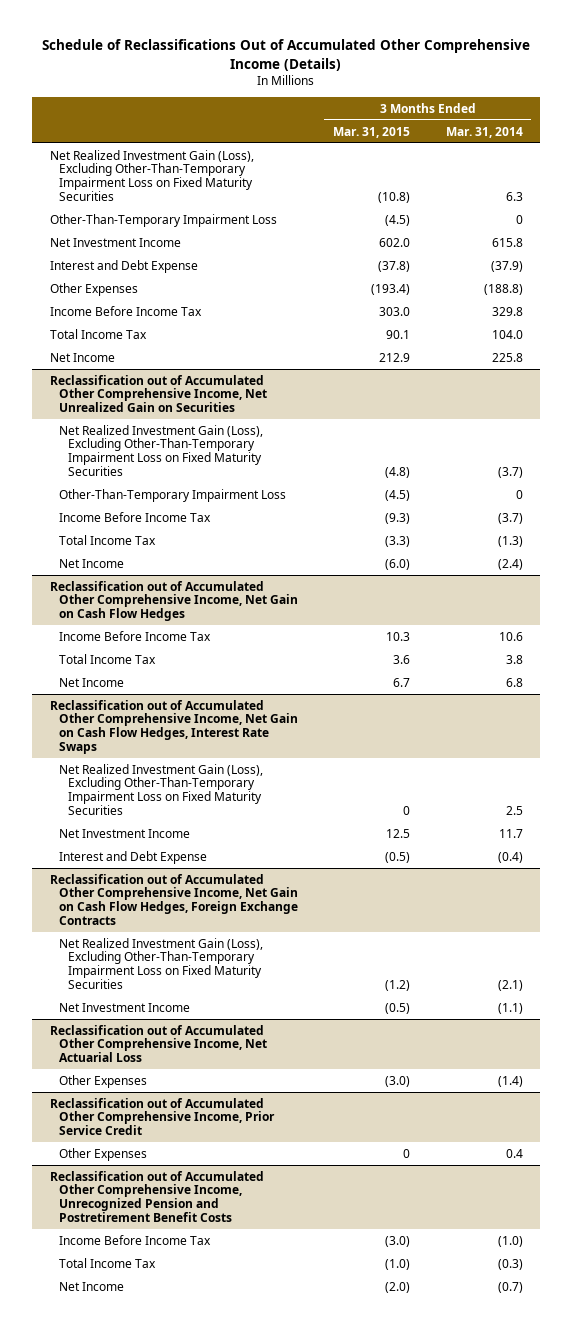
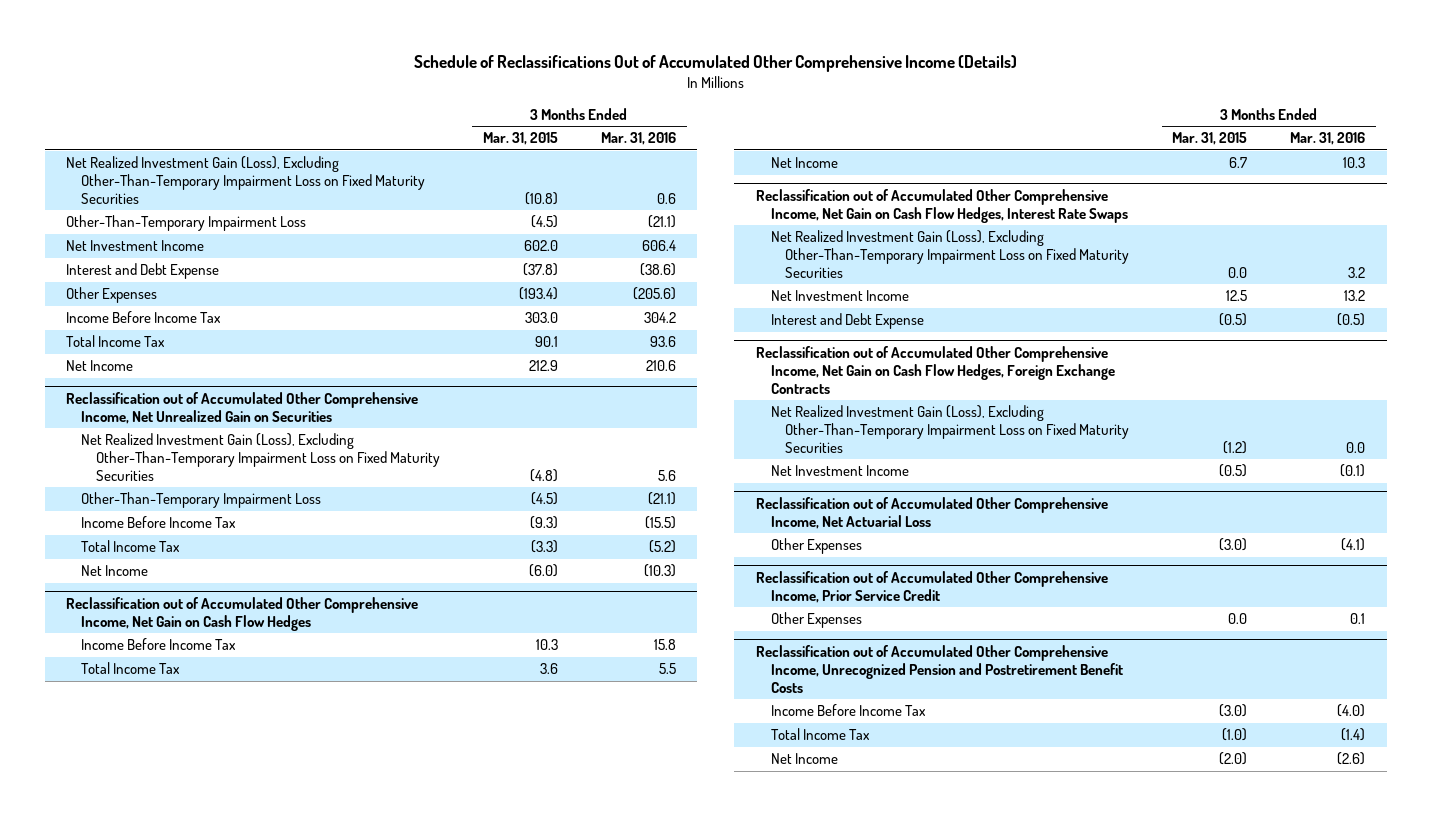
- | 3 Months Ended Mar. 31, 2015 | 3 Months Ended Mar. 31, 2014
+ | 3 Months Ended Mar. 31, 2015 | 3 Months Ended Mar. 31, 2016
@ Reclassification out of Accumulated Other Comprehensive Income, Net Gain on Cash Flow Hedges, Interest Rate Swaps
- Net Realized Investment Gain (Loss), Excluding Other-Than-Temporary Impairment Loss on Fixed Maturity Securities | 0 | 2.5
+ Net Realized Investment Gain (Loss), Excluding Other-Than-Temporary Impairment Loss on Fixed Maturity Securities | 0.0 | 3.2
@ Reclassification out of Accumulated Other Comprehensive Income, Prior Service Credit
- Other Expenses | 0 | 0.4
+ Other Expenses | 0.0 | 0.1

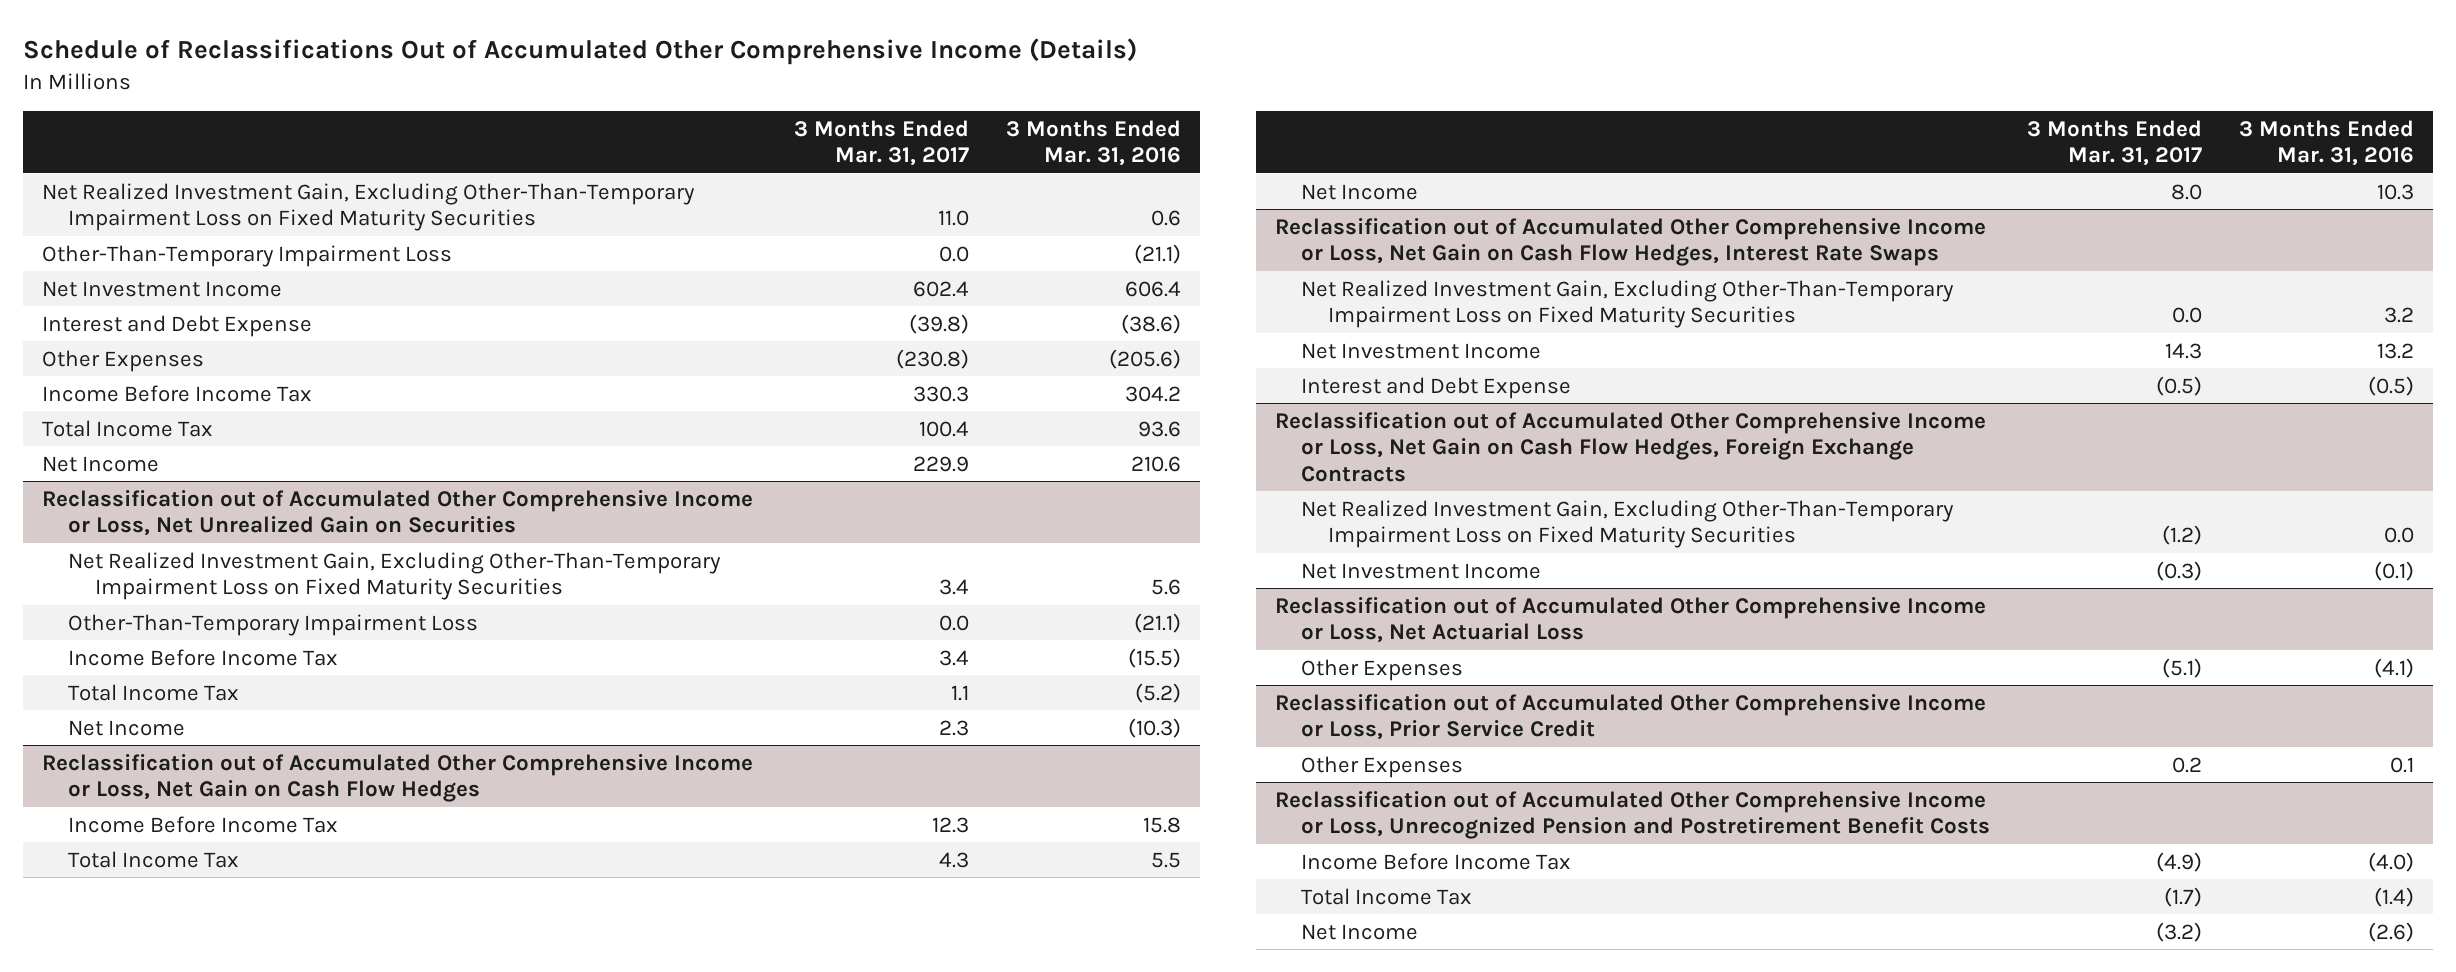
- | 3 Months Ended Mar. 31, 2015 | 3 Months Ended Mar. 31, 2016
+ | 3 Months Ended Mar. 31, 2017 | 3 Months Ended Mar. 31, 2016
- Net Realized Investment Gain (Loss), Excluding Other-Than-Temporary Impairment Loss on Fixed Maturity Securities | (10.8) | 0.6
+ Net Realized Investment Gain, Excluding Other-Than-Temporary Impairment Loss on Fixed Maturity Securities | 11.0 | 0.6
- Reclassification out of Accumulated Other Comprehensive Income, Net Unrealized Gain on Securities
- Net Realized Investment Gain (Loss), Excluding Other-Than-Temporary Impairment Loss on Fixed Maturity Securities | (4.8) | 5.6
+ Reclassification out of Accumulated Other Comprehensive Income or Loss, Net Unrealized Gain on Securities
+ Net Realized Investment Gain, Excluding Other-Than-Temporary Impairment Loss on Fixed Maturity Securities | 3.4 | 5.6
- Reclassification out of Accumulated Other Comprehensive Income, Net Gain on Cash Flow Hedges
+ Reclassification out of Accumulated Other Comprehensive Income or Loss, Net Gain on Cash Flow Hedges
- Reclassification out of Accumulated Other Comprehensive Income, Net Gain on Cash Flow Hedges, Interest Rate Swaps
- Net Realized Investment Gain (Loss), Excluding Other-Than-Temporary Impairment Loss on Fixed Maturity Securities | 0.0 | 3.2
+ Reclassification out of Accumulated Other Comprehensive Income or Loss, Net Gain on Cash Flow Hedges, Interest Rate Swaps
+ Net Realized Investment Gain, Excluding Other-Than-Temporary Impairment Loss on Fixed Maturity Securities | 0.0 | 3.2
- Reclassification out of Accumulated Other Comprehensive Income, Net Gain on Cash Flow Hedges, Foreign Exchange Contracts
- Net Realized Investment Gain (Loss), Excluding Other-Than-Temporary Impairment Loss on Fixed Maturity Securities | (1.2) | 0.0
+ Reclassification out of Accumulated Other Comprehensive Income or Loss, Net Gain on Cash Flow Hedges, Foreign Exchange Contracts
+ Net Realized Investment Gain, Excluding Other-Than-Temporary Impairment Loss on Fixed Maturity Securities | (1.2) | 0.0
- Reclassification out of Accumulated Other Comprehensive Income, Net Actuarial Loss
+ Reclassification out of Accumulated Other Comprehensive Income or Loss, Net Actuarial Loss
- Reclassification out of Accumulated Other Comprehensive Income, Prior Service Credit
+ Reclassification out of Accumulated Other Comprehensive Income or Loss, Prior Service Credit
- Reclassification out of Accumulated Other Comprehensive Income, Unrecognized Pension and Postretirement Benefit Costs
+ Reclassification out of Accumulated Other Comprehensive Income or Loss, Unrecognized Pension and Postretirement Benefit Costs

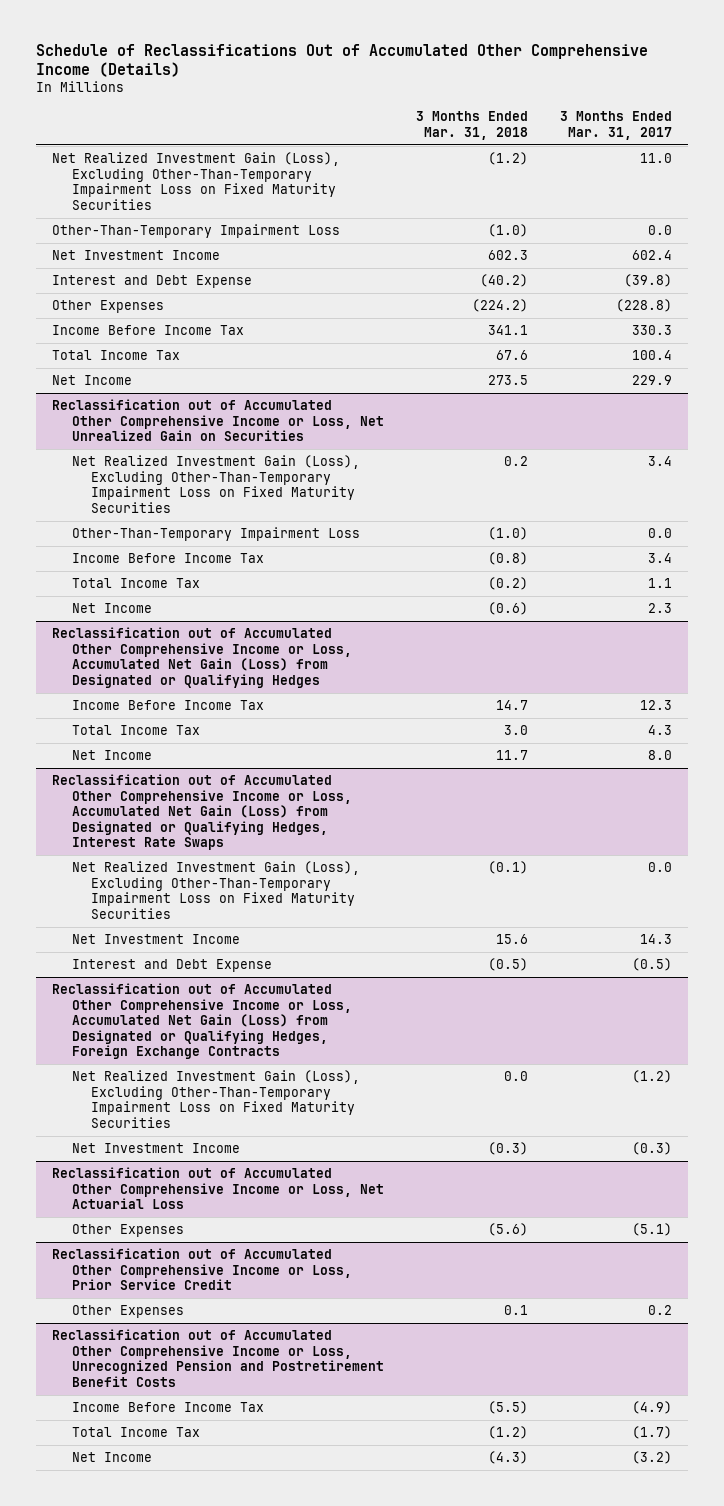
- | 3 Months Ended Mar. 31, 2017 | 3 Months Ended Mar. 31, 2016
+ | 3 Months Ended Mar. 31, 2018 | 3 Months Ended Mar. 31, 2017
- Net Realized Investment Gain, Excluding Other-Than-Temporary Impairment Loss on Fixed Maturity Securities | 11.0 | 0.6
+ Net Realized Investment Gain (Loss), Excluding Other-Than-Temporary Impairment Loss on Fixed Maturity Securities | (1.2) | 11.0
- Other Expenses | (230.8) | (205.6)
+ Other Expenses | (224.2) | (228.8)
@ Reclassification out of Accumulated Other Comprehensive Income or Loss, Net Unrealized Gain on Securities
- Net Realized Investment Gain, Excluding Other-Than-Temporary Impairment Loss on Fixed Maturity Securities | 3.4 | 5.6
+ Net Realized Investment Gain (Loss), Excluding Other-Than-Temporary Impairment Loss on Fixed Maturity Securities | 0.2 | 3.4
- Reclassification out of Accumulated Other Comprehensive Income or Loss, Net Gain on Cash Flow Hedges
+ Reclassification out of Accumulated Other Comprehensive Income or Loss, Accumulated Net Gain (Loss) from Designated or Qualifying Hedges
- Reclassification out of Accumulated Other Comprehensive Income or Loss, Net Gain on Cash Flow Hedges, Interest Rate Swaps
- Net Realized Investment Gain, Excluding Other-Than-Temporary Impairment Loss on Fixed Maturity Securities | 0.0 | 3.2
+ Reclassification out of Accumulated Other Comprehensive Income or Loss, Accumulated Net Gain (Loss) from Designated or Qualifying Hedges, Interest Rate Swaps
+ Net Realized Investment Gain (Loss), Excluding Other-Than-Temporary Impairment Loss on Fixed Maturity Securities | (0.1) | 0.0
- Reclassification out of Accumulated Other Comprehensive Income or Loss, Net Gain on Cash Flow Hedges, Foreign Exchange Contracts
- Net Realized Investment Gain, Excluding Other-Than-Temporary Impairment Loss on Fixed Maturity Securities | (1.2) | 0.0
+ Reclassification out of Accumulated Other Comprehensive Income or Loss, Accumulated Net Gain (Loss) from Designated or Qualifying Hedges, Foreign Exchange Contracts
+ Net Realized Investment Gain (Loss), Excluding Other-Than-Temporary Impairment Loss on Fixed Maturity Securities | 0.0 | (1.2)

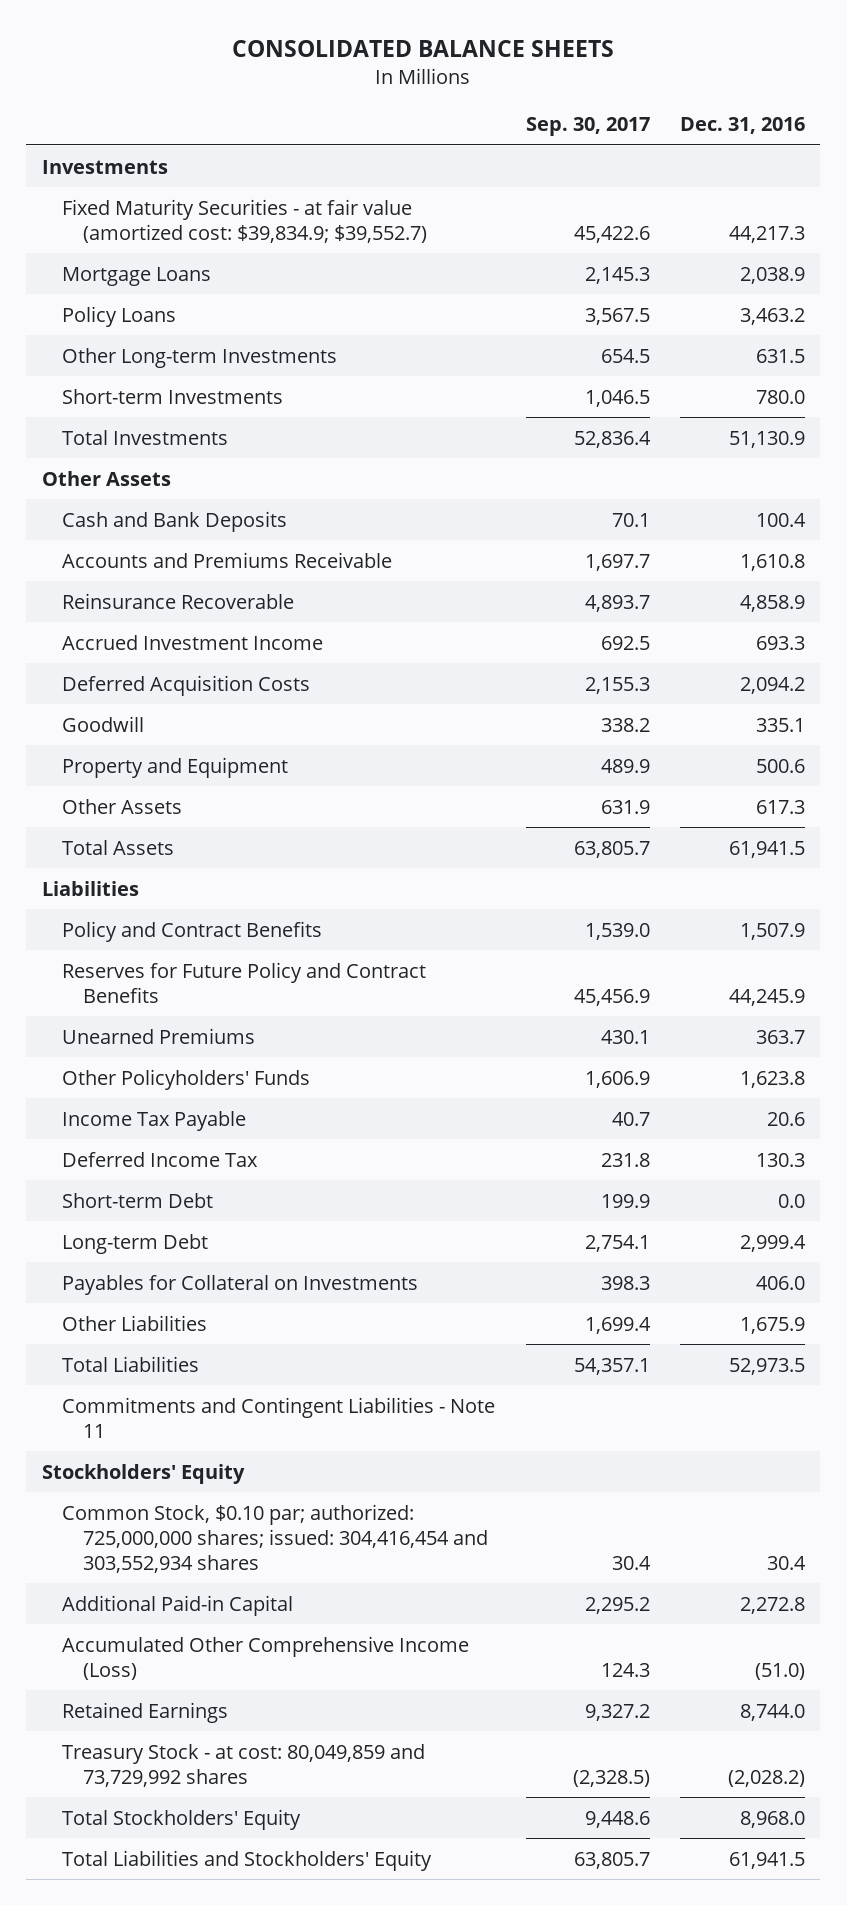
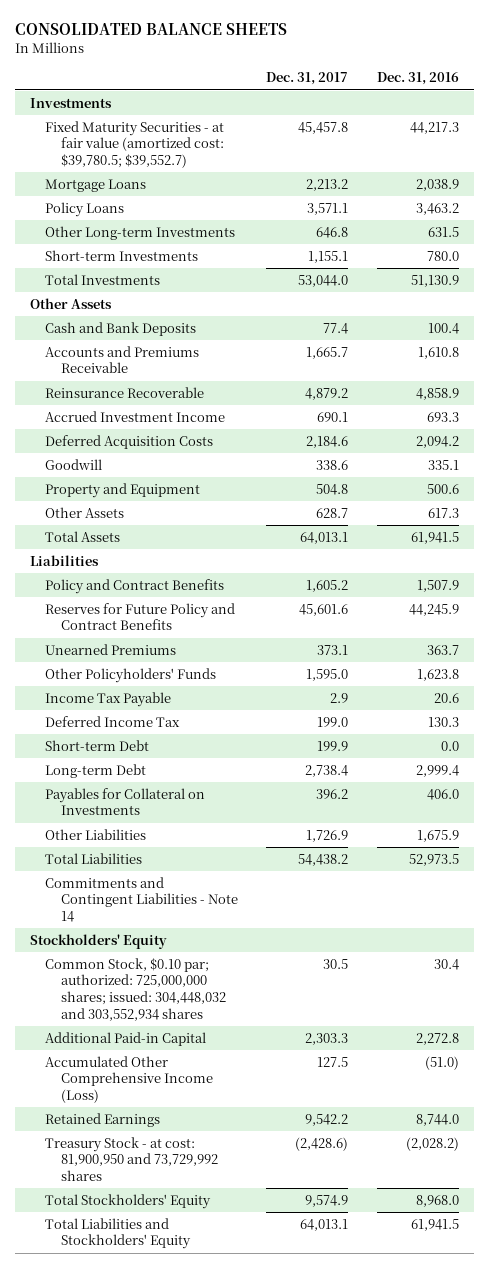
- | Sep. 30, 2017 | Dec. 31, 2016
+ | Dec. 31, 2017 | Dec. 31, 2016
- Fixed Maturity Securities - at fair value (amortized cost: $39,834.9; $39,552.7) | 45,422.6 | 44,217.3
+ Fixed Maturity Securities - at fair value (amortized cost: $39,780.5; $39,552.7) | 45,457.8 | 44,217.3
- Commitments and Contingent Liabilities - Note 11
+ Commitments and Contingent Liabilities - Note 14
- Common Stock, $0.10 par; authorized: 725,000,000 shares; issued: 304,416,454 and 303,552,934 shares | 30.4 | 30.4
+ Common Stock, $0.10 par; authorized: 725,000,000 shares; issued: 304,448,032 and 303,552,934 shares | 30.5 | 30.4
- Treasury Stock - at cost: 80,049,859 and 73,729,992 shares | (2,328.5) | (2,028.2)
+ Treasury Stock - at cost: 81,900,950 and 73,729,992 shares | (2,428.6) | (2,028.2)

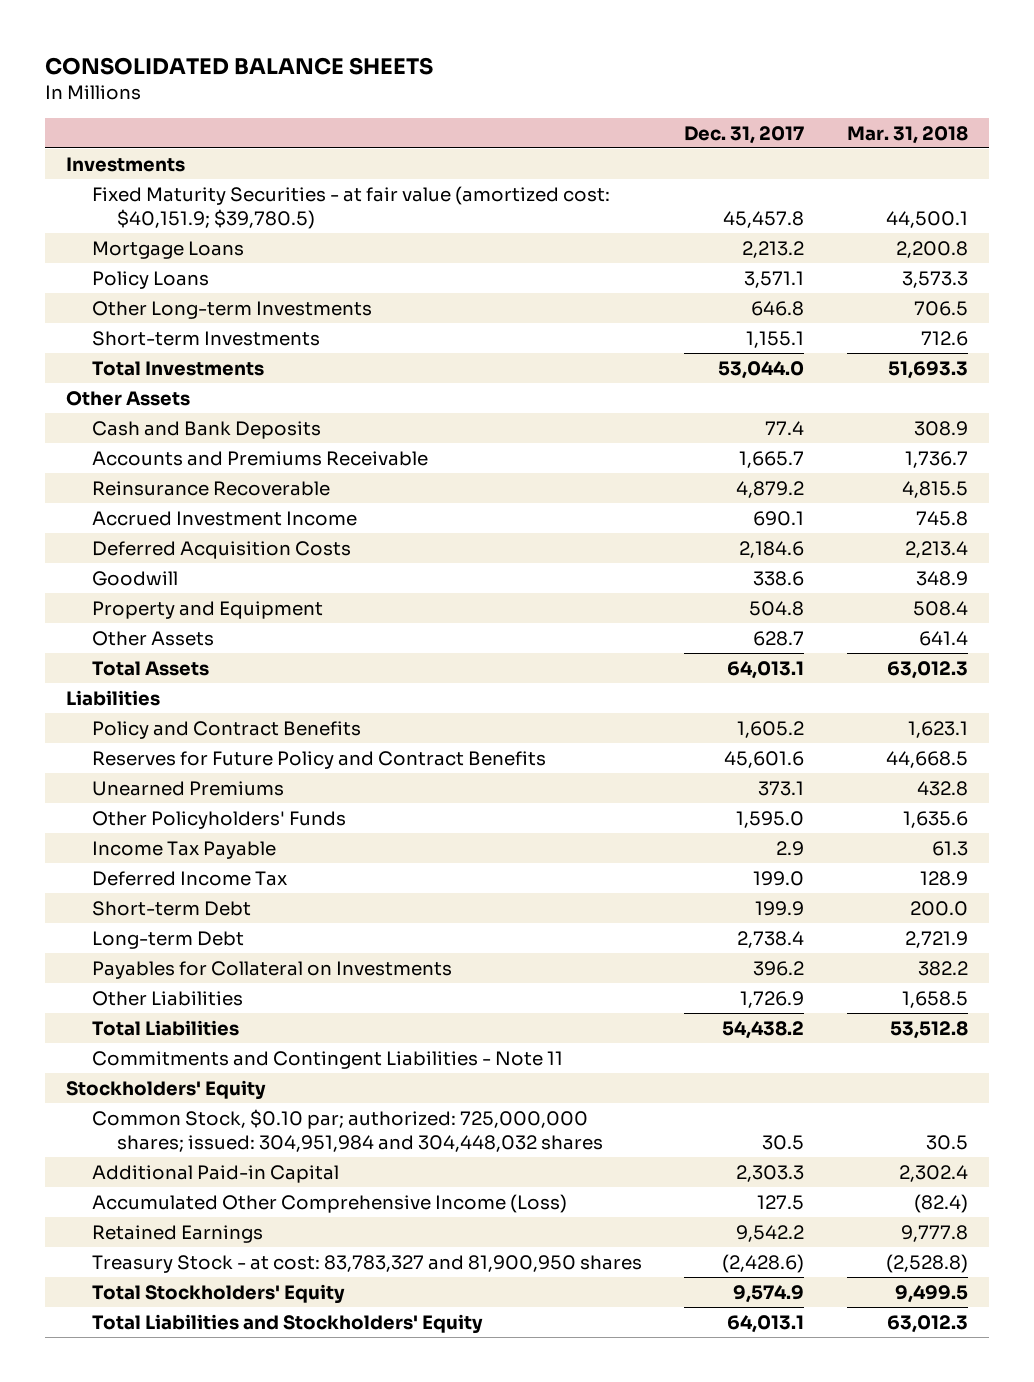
- | Dec. 31, 2017 | Dec. 31, 2016
+ | Dec. 31, 2017 | Mar. 31, 2018
- Fixed Maturity Securities - at fair value (amortized cost: $39,780.5; $39,552.7) | 45,457.8 | 44,217.3
+ Fixed Maturity Securities - at fair value (amortized cost: $40,151.9; $39,780.5) | 45,457.8 | 44,500.1
- Commitments and Contingent Liabilities - Note 14
+ Commitments and Contingent Liabilities - Note 11
- Common Stock, $0.10 par; authorized: 725,000,000 shares; issued: 304,448,032 and 303,552,934 shares | 30.5 | 30.4
+ Common Stock, $0.10 par; authorized: 725,000,000 shares; issued: 304,951,984 and 304,448,032 shares | 30.5 | 30.5
- Treasury Stock - at cost: 81,900,950 and 73,729,992 shares | (2,428.6) | (2,028.2)
+ Treasury Stock - at cost: 83,783,327 and 81,900,950 shares | (2,428.6) | (2,528.8)

